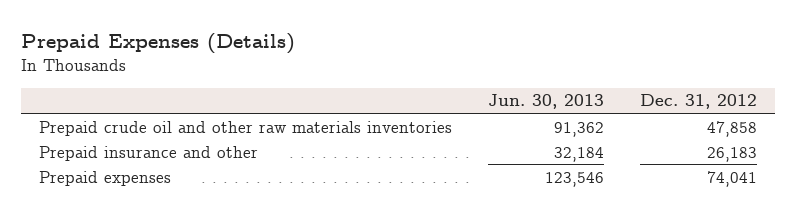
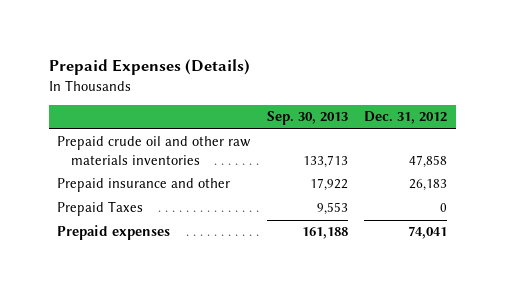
- | Jun. 30, 2013 | Dec. 31, 2012
+ | Sep. 30, 2013 | Dec. 31, 2012
+ Prepaid Taxes | 9,553 | 0

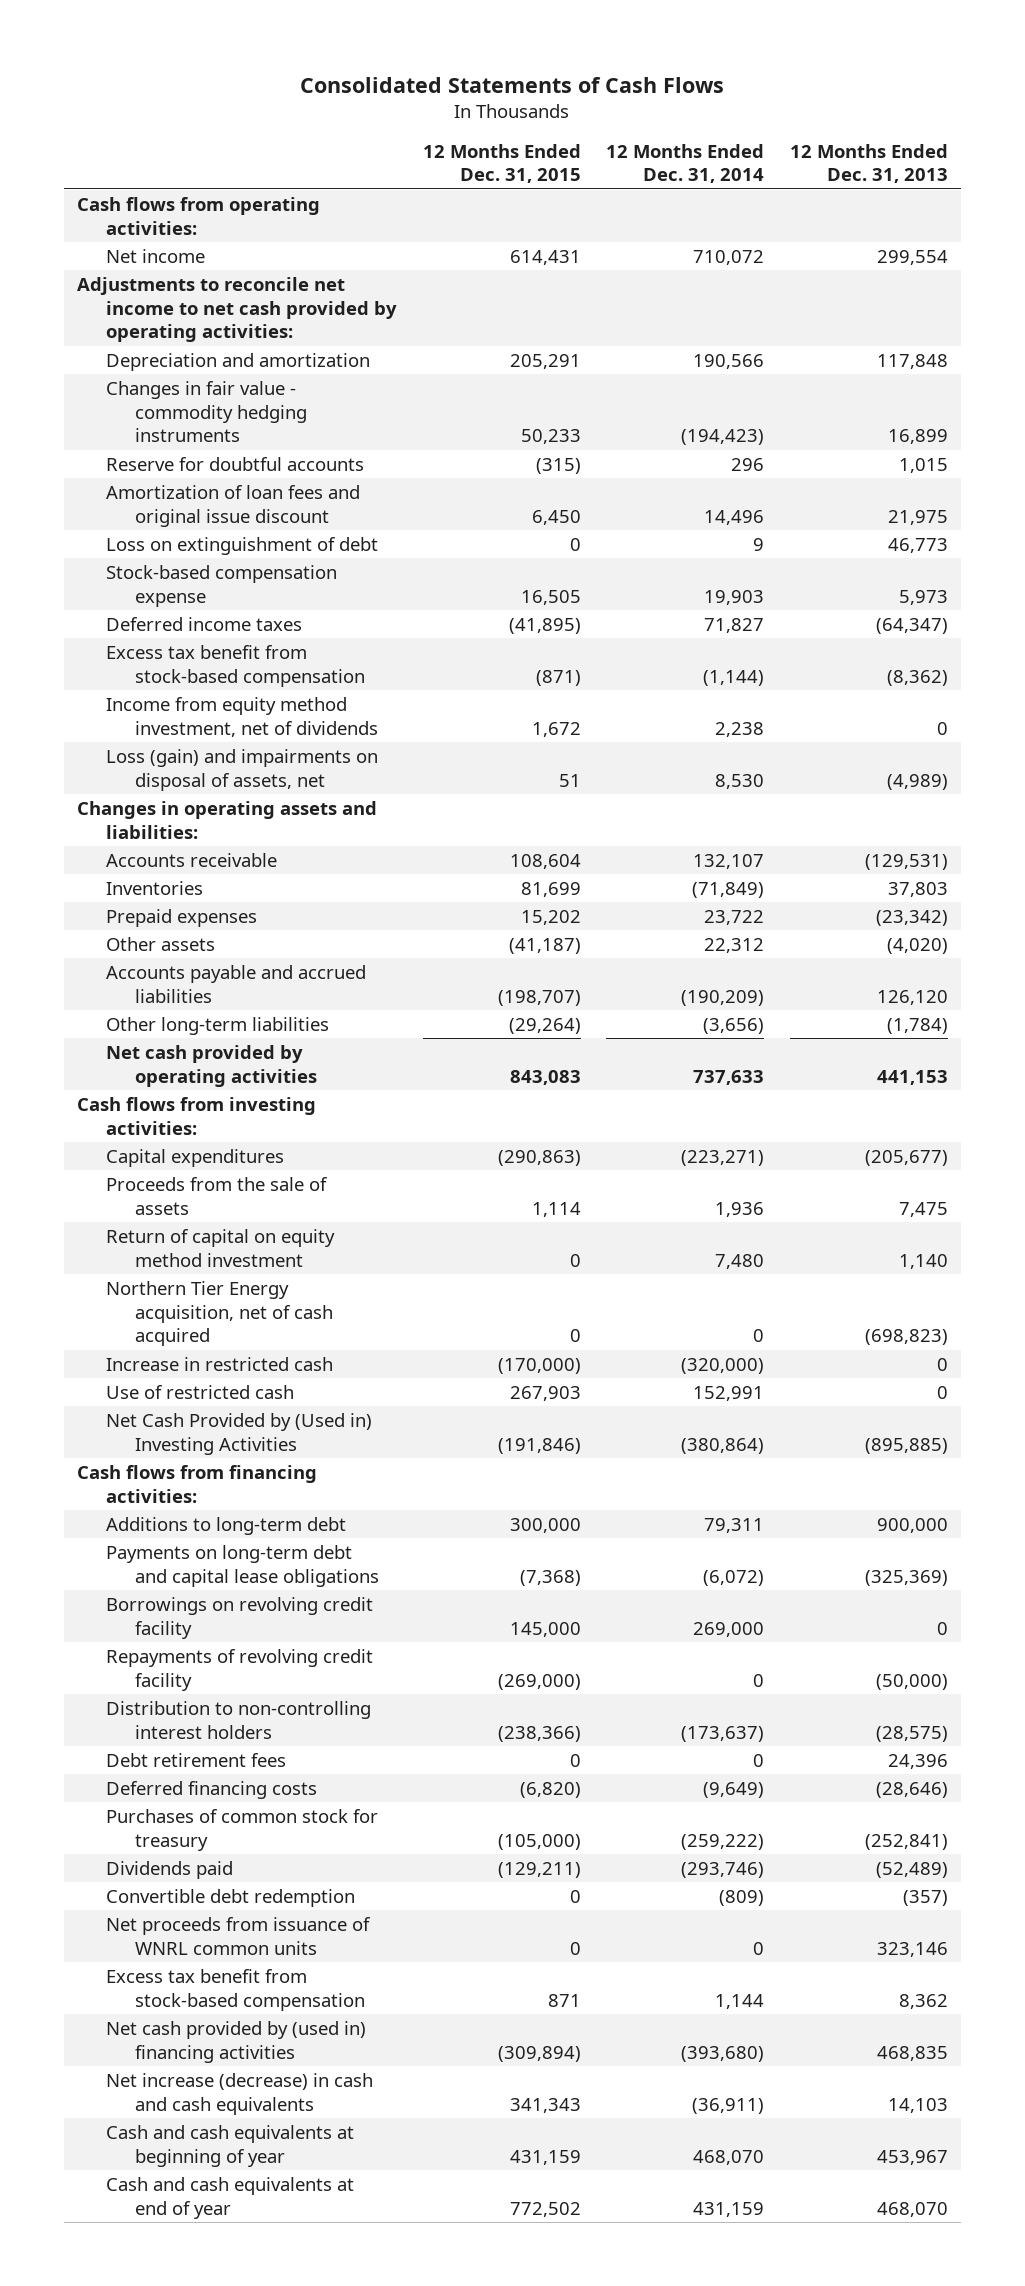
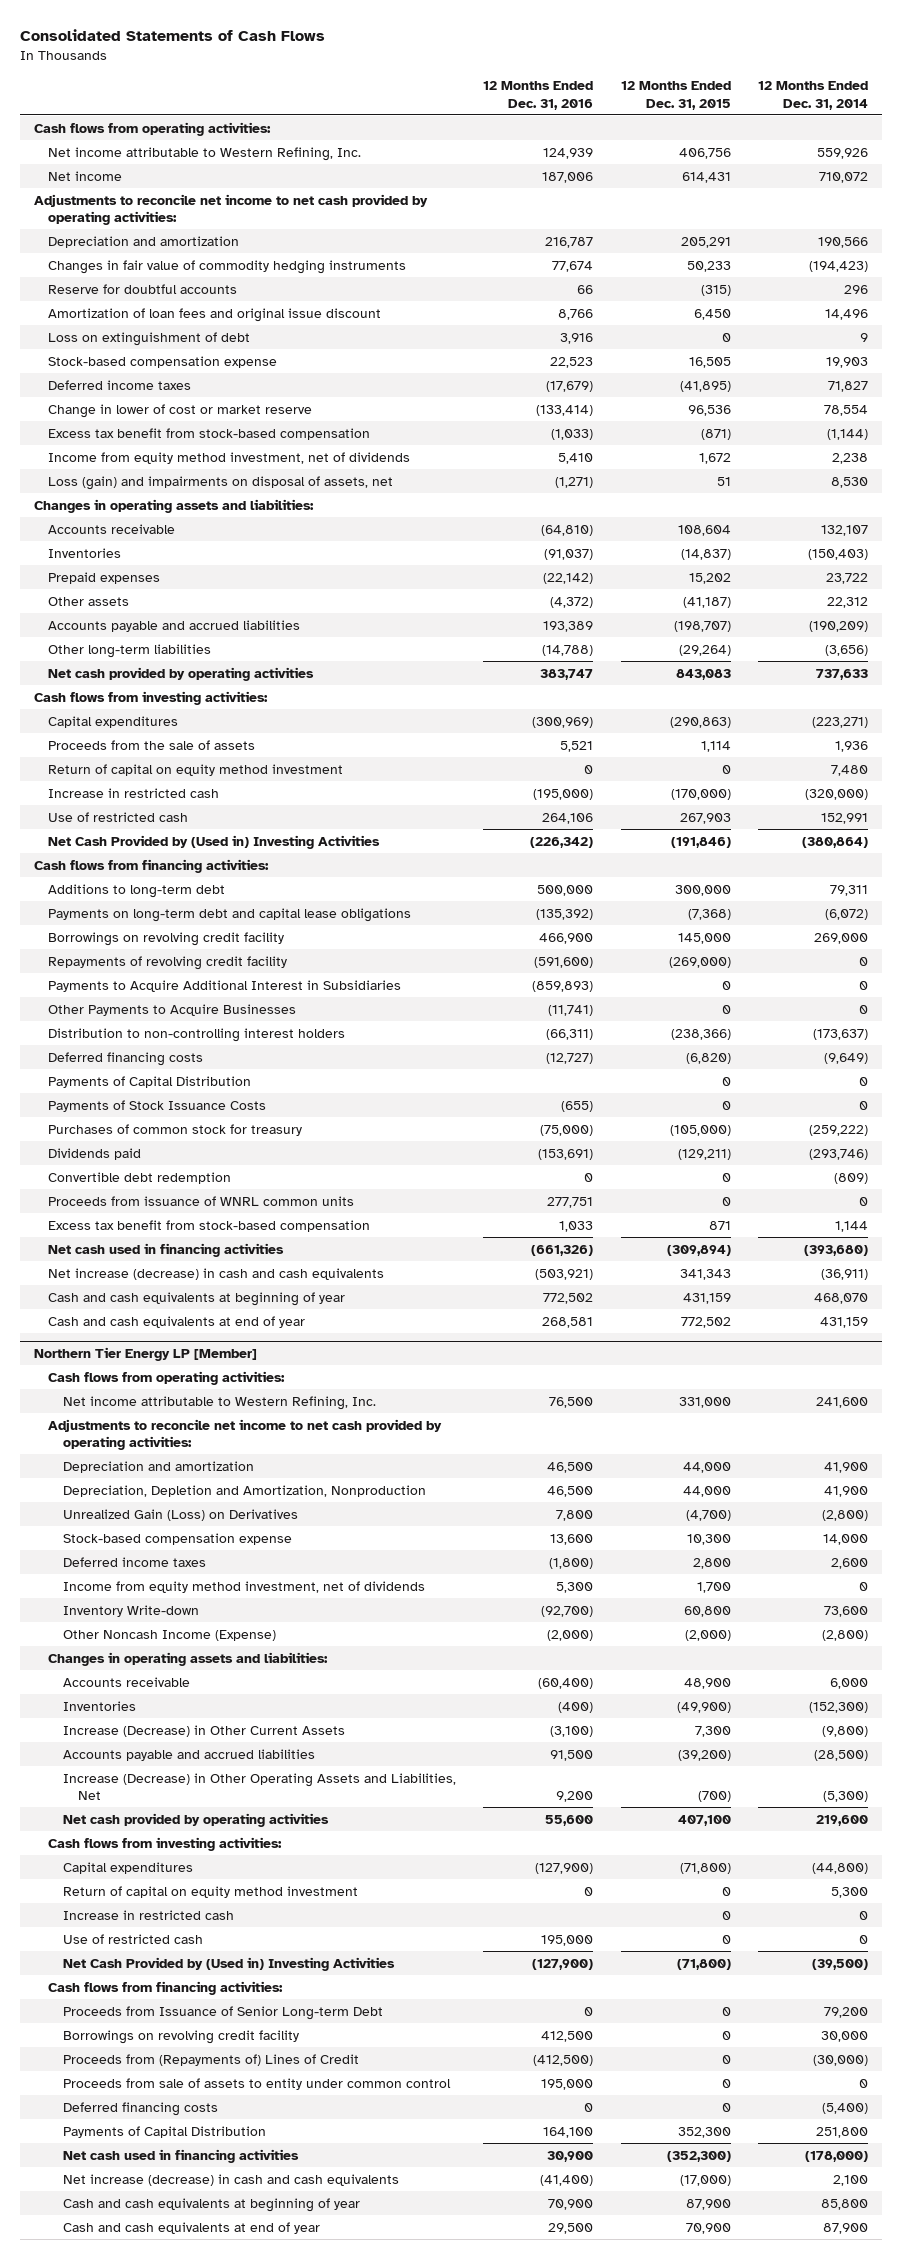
- | 12 Months Ended Dec. 31, 2015 | 12 Months Ended Dec. 31, 2014 | 12 Months Ended Dec. 31, 2013
+ | 12 Months Ended Dec. 31, 2016 | 12 Months Ended Dec. 31, 2015 | 12 Months Ended Dec. 31, 2014
+ Net income attributable to Western Refining, Inc. | 124,939 | 406,756 | 559,926
- Changes in fair value - commodity hedging instruments | 50,233 | (194,423) | 16,899
+ Changes in fair value of commodity hedging instruments | 77,674 | 50,233 | (194,423)
+ Change in lower of cost or market reserve | (133,414) | 96,536 | 78,554
- Inventories | 81,699 | (71,849) | 37,803
+ Inventories | (91,037) | (14,837) | (150,403)
- Northern Tier Energy acquisition, net of cash acquired | 0 | 0 | (698,823)
+ Payments to Acquire Additional Interest in Subsidiaries | (859,893) | 0 | 0
+ Other Payments to Acquire Businesses | (11,741) | 0 | 0
- Debt retirement fees | 0 | 0 | 24,396
+ Payments of Capital Distribution | | 0 | 0
+ Payments of Stock Issuance Costs | (655) | 0 | 0
- Net proceeds from issuance of WNRL common units | 0 | 0 | 323,146
+ Proceeds from issuance of WNRL common units | 277,751 | 0 | 0
- Net cash provided by (used in) financing activities | (309,894) | (393,680) | 468,835
+ Net cash used in financing activities | (661,326) | (309,894) | (393,680)
+ Northern Tier Energy LP [Member]
+ Cash flows from operating activities:
+ Net income attributable to Western Refining, Inc. | 76,500 | 331,000 | 241,600
+ Adjustments to reconcile net income to net cash provided by operating activities:
+ Depreciation and amortization | 46,500 | 44,000 | 41,900
+ Depreciation, Depletion and Amortization, Nonproduction | 46,500 | 44,000 | 41,900
+ Unrealized Gain (Loss) on Derivatives | 7,800 | (4,700) | (2,800)
+ Stock-based compensation expense | 13,600 | 10,300 | 14,000
+ Deferred income taxes | (1,800) | 2,800 | 2,600
+ Income from equity method investment, net of dividends | 5,300 | 1,700 | 0
+ Inventory Write-down | (92,700) | 60,800 | 73,600
+ Other Noncash Income (Expense) | (2,000) | (2,000) | (2,800)
+ Changes in operating assets and liabilities:
+ Accounts receivable | (60,400) | 48,900 | 6,000
+ Inventories | (400) | (49,900) | (152,300)
+ Increase (Decrease) in Other Current Assets | (3,100) | 7,300 | (9,800)
+ Accounts payable and accrued liabilities | 91,500 | (39,200) | (28,500)
+ Increase (Decrease) in Other Operating Assets and Liabilities, Net | 9,200 | (700) | (5,300)
+ Net cash provided by operating activities | 55,600 | 407,100 | 219,600
+ Cash flows from investing activities:
+ Capital expenditures | (127,900) | (71,800) | (44,800)
+ Return of capital on equity method investment | 0 | 0 | 5,300
+ Increase in restricted cash | | 0 | 0
+ Use of restricted cash | 195,000 | 0 | 0
+ Net Cash Provided by (Used in) Investing Activities | (127,900) | (71,800) | (39,500)
+ Cash flows from financing activities:
+ Proceeds from Issuance of Senior Long-term Debt | 0 | 0 | 79,200
+ Borrowings on revolving credit facility | 412,500 | 0 | 30,000
+ Proceeds from (Repayments of) Lines of Credit | (412,500) | 0 | (30,000)
+ Proceeds from sale of assets to entity under common control | 195,000 | 0 | 0
+ Deferred financing costs | 0 | 0 | (5,400)
+ Payments of Capital Distribution | 164,100 | 352,300 | 251,800
+ Net cash used in financing activities | 30,900 | (352,300) | (178,000)
+ Net increase (decrease) in cash and cash equivalents | (41,400) | (17,000) | 2,100
+ Cash and cash equivalents at beginning of year | 70,900 | 87,900 | 85,800
+ Cash and cash equivalents at end of year | 29,500 | 70,900 | 87,900

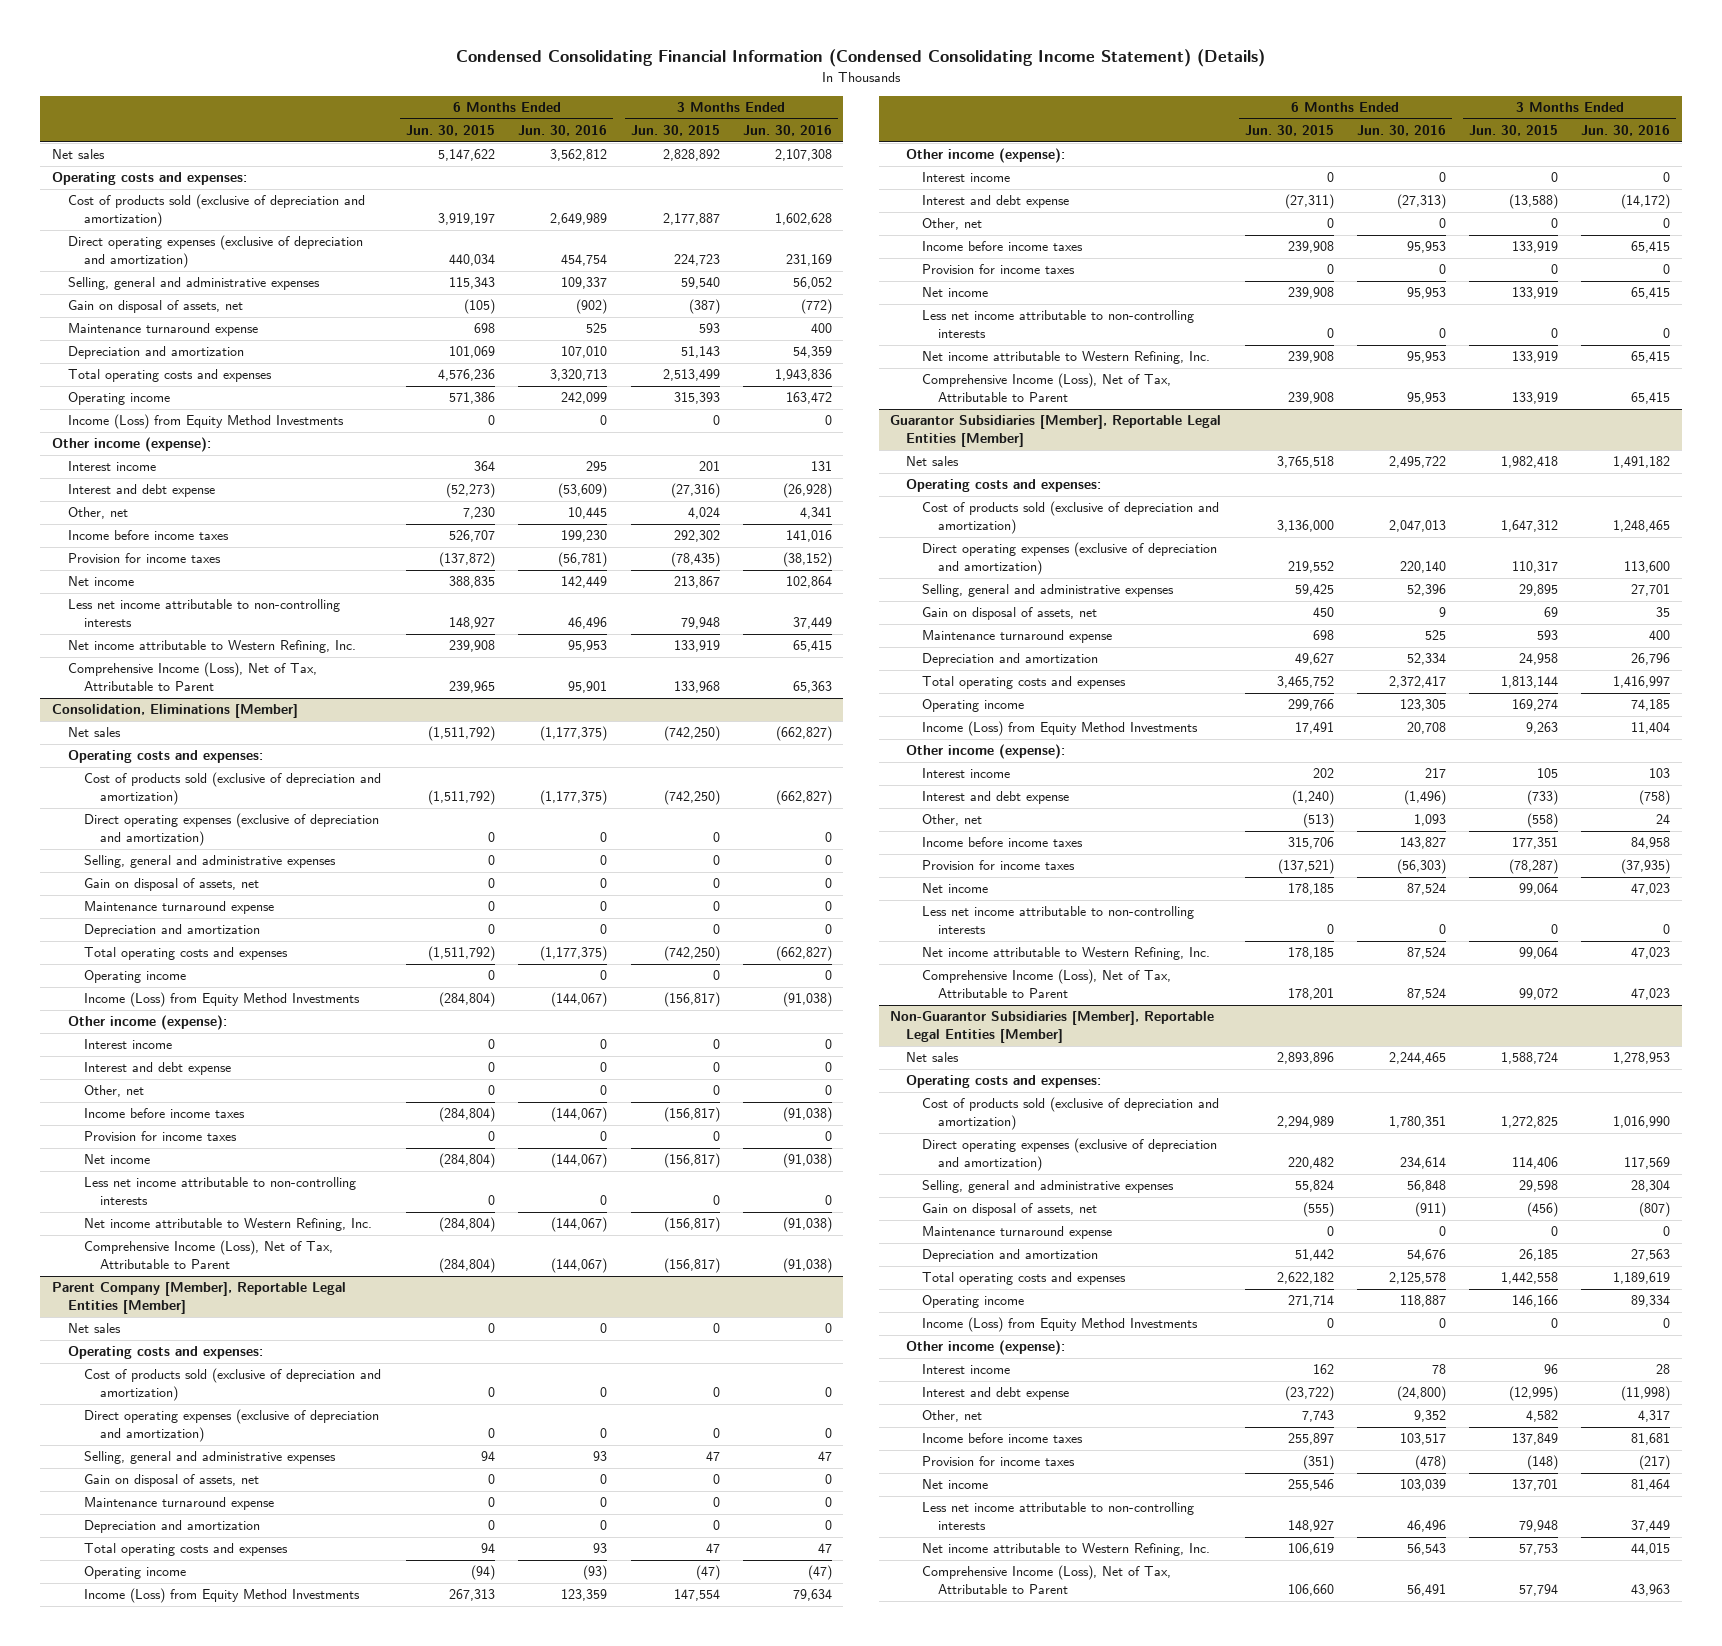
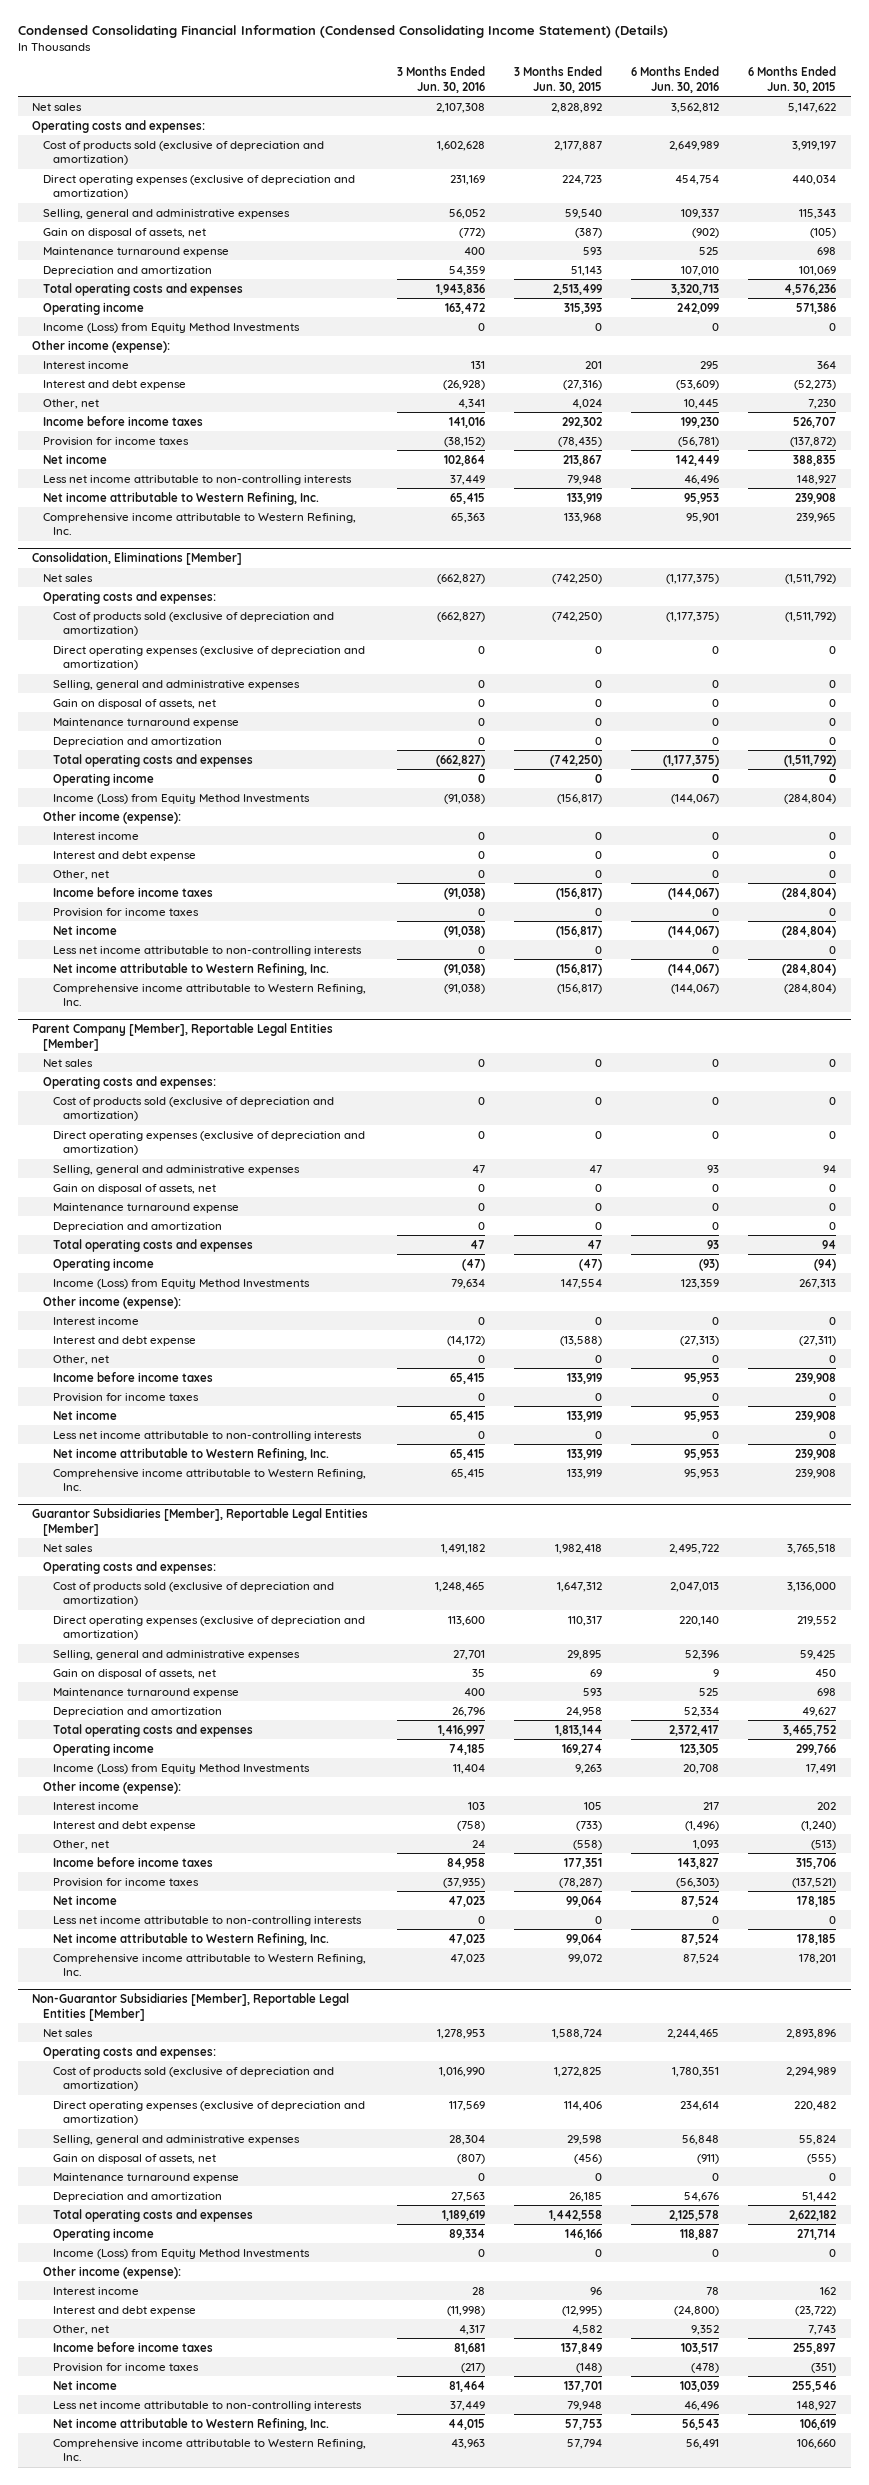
- | 6 Months Ended Jun. 30, 2015 | 6 Months Ended Jun. 30, 2016 | 3 Months Ended Jun. 30, 2015 | 3 Months Ended Jun. 30, 2016
+ | 3 Months Ended Jun. 30, 2016 | 3 Months Ended Jun. 30, 2015 | 6 Months Ended Jun. 30, 2016 | 6 Months Ended Jun. 30, 2015
- Comprehensive Income (Loss), Net of Tax, Attributable to Parent | 239,965 | 95,901 | 133,968 | 65,363
+ Comprehensive income attributable to Western Refining, Inc. | 65,363 | 133,968 | 95,901 | 239,965
@ Consolidation, Eliminations [Member]
- Comprehensive Income (Loss), Net of Tax, Attributable to Parent | (284,804) | (144,067) | (156,817) | (91,038)
+ Comprehensive income attributable to Western Refining, Inc. | (91,038) | (156,817) | (144,067) | (284,804)
@ Parent Company [Member], Reportable Legal Entities [Member]
- Comprehensive Income (Loss), Net of Tax, Attributable to Parent | 239,908 | 95,953 | 133,919 | 65,415
+ Comprehensive income attributable to Western Refining, Inc. | 65,415 | 133,919 | 95,953 | 239,908
@ Guarantor Subsidiaries [Member], Reportable Legal Entities [Member]
- Comprehensive Income (Loss), Net of Tax, Attributable to Parent | 178,201 | 87,524 | 99,072 | 47,023
+ Comprehensive income attributable to Western Refining, Inc. | 47,023 | 99,072 | 87,524 | 178,201
@ Non-Guarantor Subsidiaries [Member], Reportable Legal Entities [Member]
- Comprehensive Income (Loss), Net of Tax, Attributable to Parent | 106,660 | 56,491 | 57,794 | 43,963
+ Comprehensive income attributable to Western Refining, Inc. | 43,963 | 57,794 | 56,491 | 106,660

